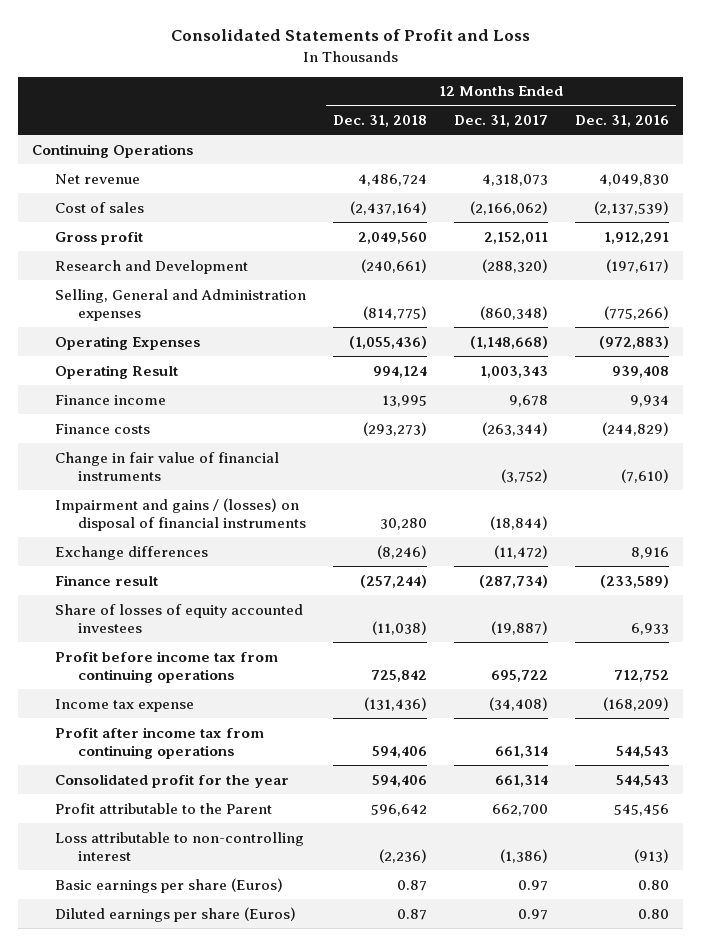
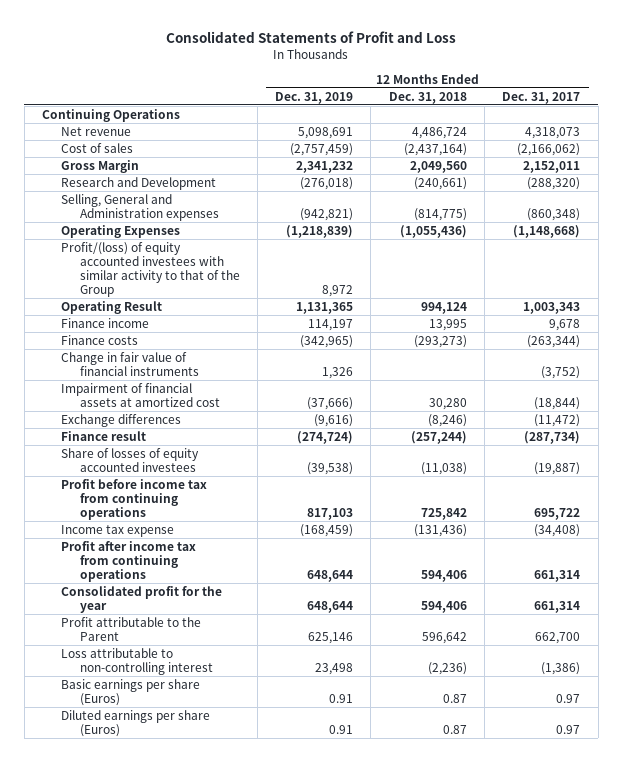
- | 12 Months Ended Dec. 31, 2018 | 12 Months Ended Dec. 31, 2017 | 12 Months Ended Dec. 31, 2016
+ | 12 Months Ended Dec. 31, 2019 | 12 Months Ended Dec. 31, 2018 | 12 Months Ended Dec. 31, 2017
- Gross profit | 2,049,560 | 2,152,011 | 1,912,291
+ Gross Margin | 2,341,232 | 2,049,560 | 2,152,011
+ Profit/(loss) of equity accounted investees with similar activity to that of the Group | 8,972 | |
- Impairment and gains / (losses) on disposal of financial instruments | 30,280 | (18,844) |
+ Impairment of financial assets at amortized cost | (37,666) | 30,280 | (18,844)

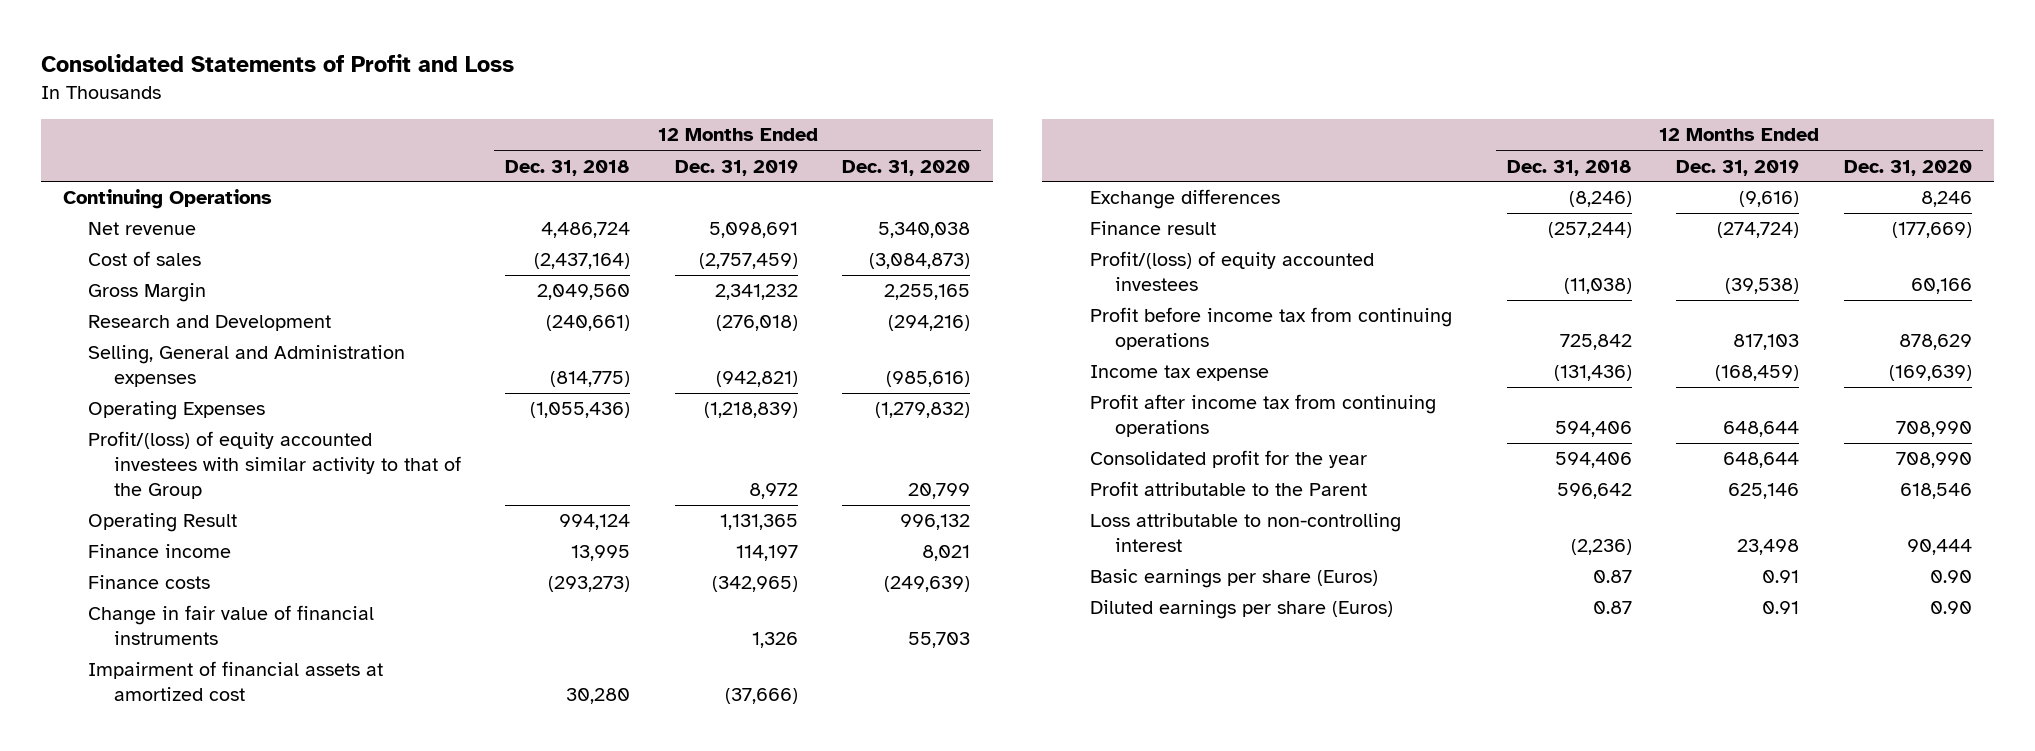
- | 12 Months Ended Dec. 31, 2019 | 12 Months Ended Dec. 31, 2018 | 12 Months Ended Dec. 31, 2017
+ | 12 Months Ended Dec. 31, 2018 | 12 Months Ended Dec. 31, 2019 | 12 Months Ended Dec. 31, 2020
- Share of losses of equity accounted investees | (39,538) | (11,038) | (19,887)
+ Profit/(loss) of equity accounted investees | (11,038) | (39,538) | 60,166

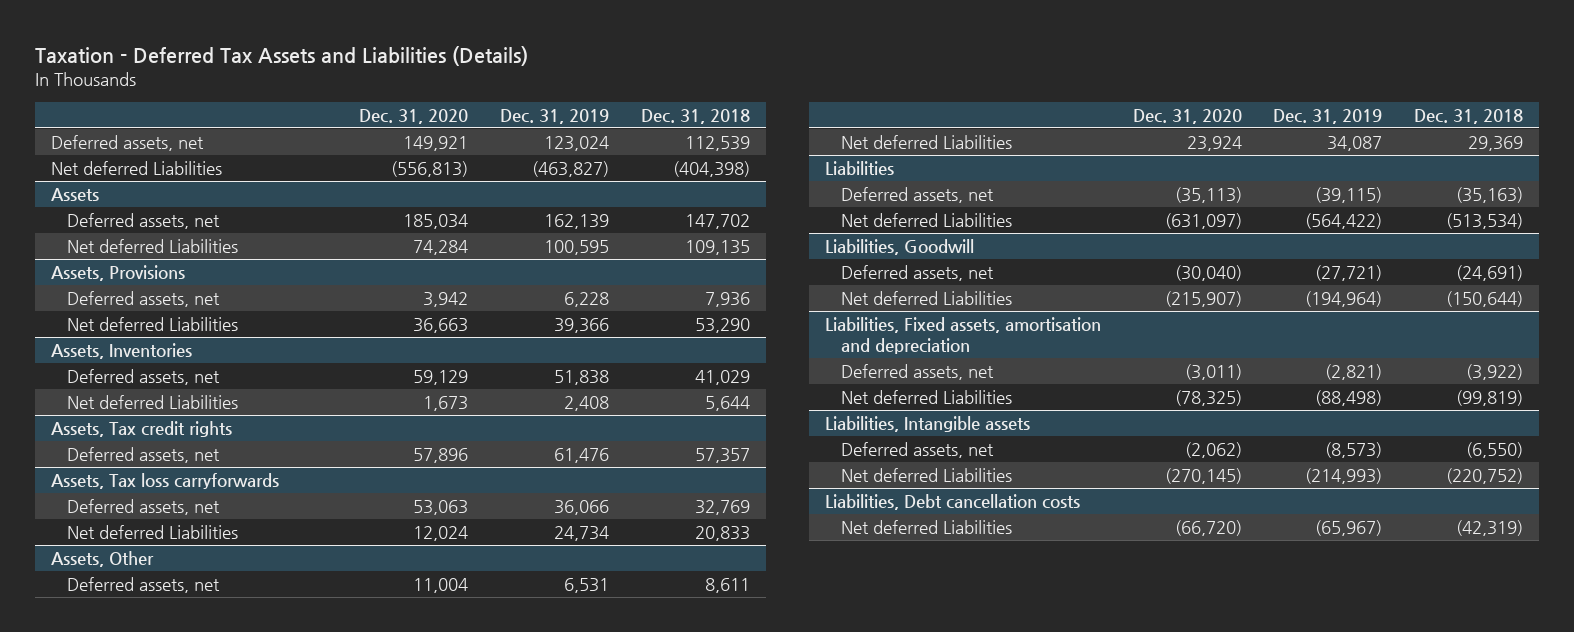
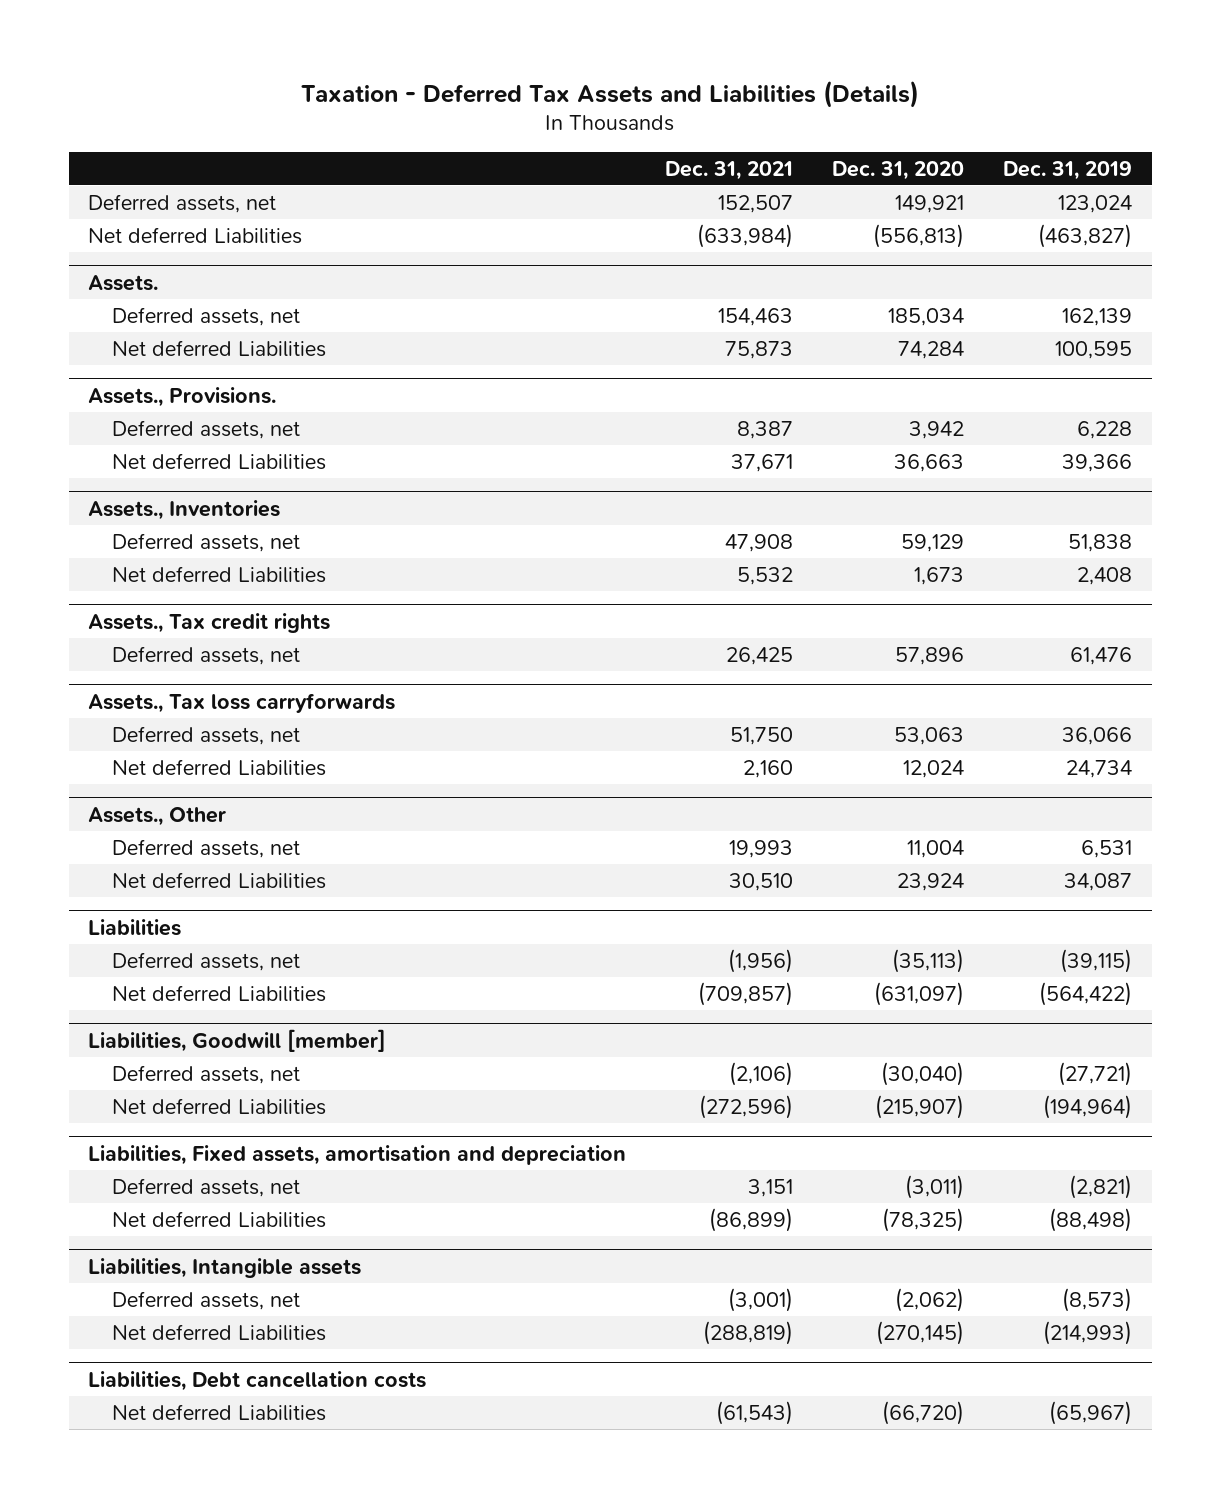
- | Dec. 31, 2020 | Dec. 31, 2019 | Dec. 31, 2018
+ | Dec. 31, 2021 | Dec. 31, 2020 | Dec. 31, 2019
- Assets
+ Assets.
- Assets, Provisions
+ Assets., Provisions.
- Assets, Inventories
+ Assets., Inventories
- Assets, Tax credit rights
+ Assets., Tax credit rights
- Assets, Tax loss carryforwards
+ Assets., Tax loss carryforwards
- Assets, Other
+ Assets., Other
- Liabilities, Goodwill
+ Liabilities, Goodwill [member]

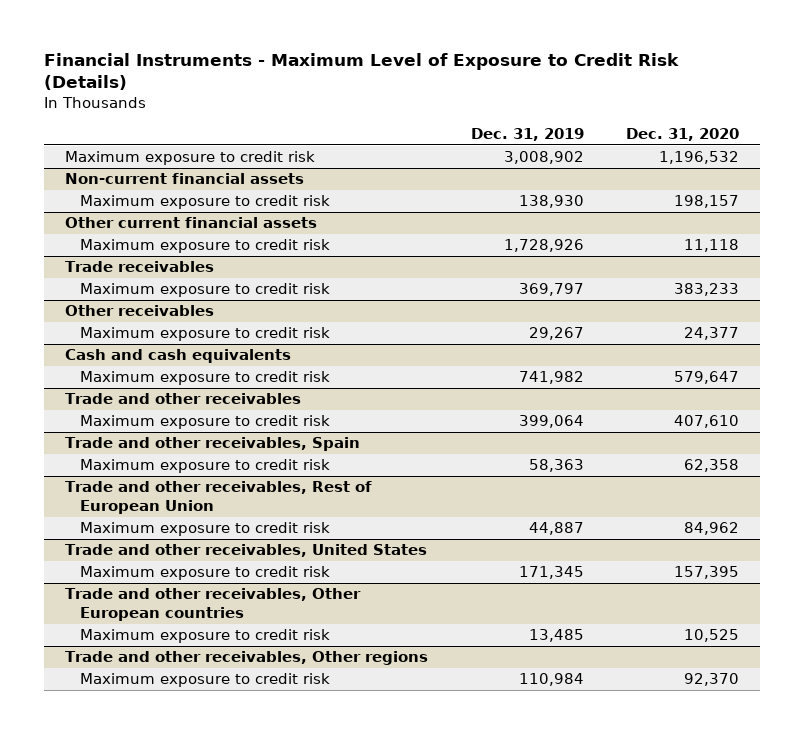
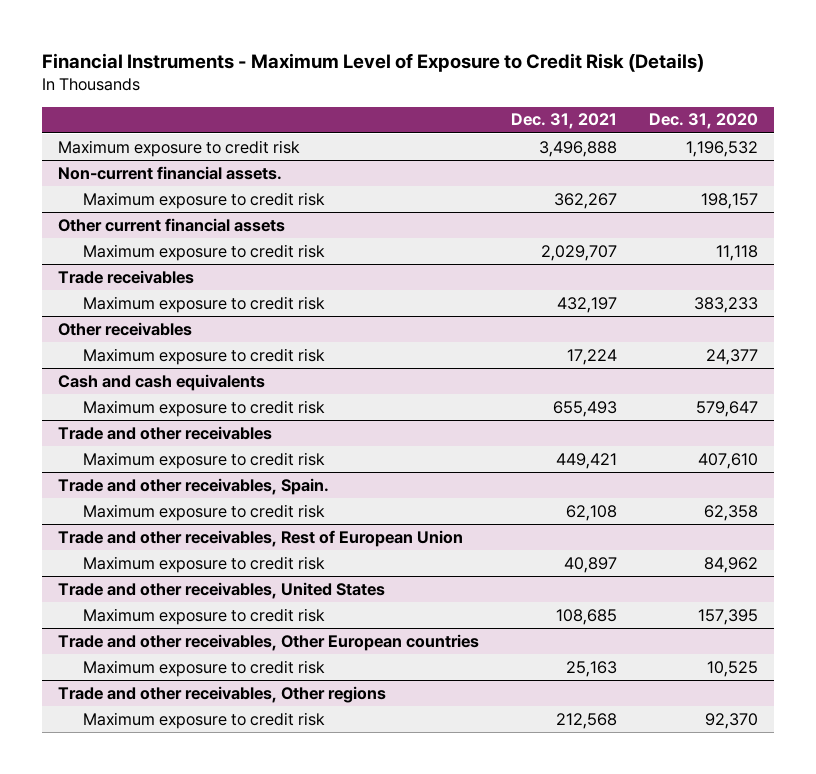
- | Dec. 31, 2019 | Dec. 31, 2020
+ | Dec. 31, 2021 | Dec. 31, 2020
- Non-current financial assets
+ Non-current financial assets.
- Trade and other receivables, Spain
+ Trade and other receivables, Spain.

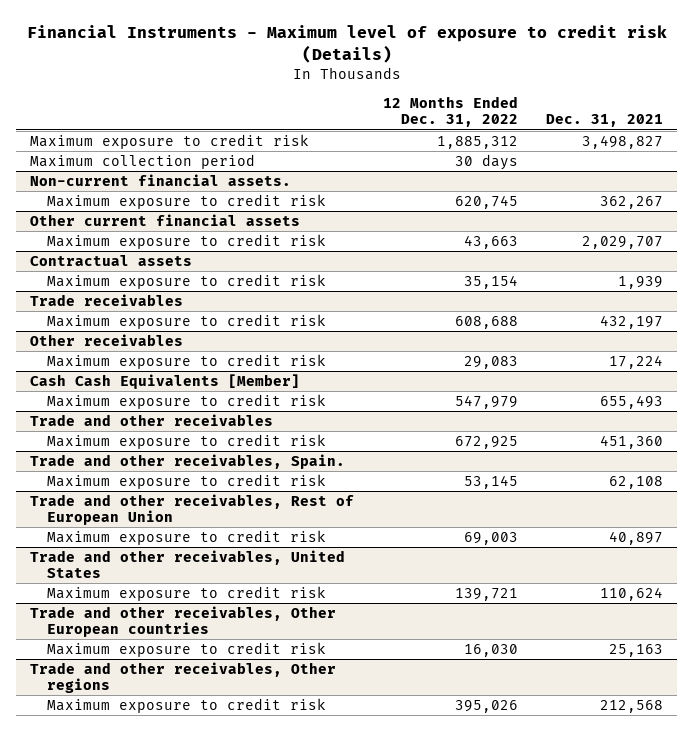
- Financial Instruments - Maximum Level of Exposure to Credit Risk (Details)
+ Financial Instruments - Maximum level of exposure to credit risk (Details)
- | Dec. 31, 2021 | Dec. 31, 2020
+ | 12 Months Ended Dec. 31, 2022 | Dec. 31, 2021
- Maximum exposure to credit risk | 3,496,888 | 1,196,532
+ Maximum exposure to credit risk | 1,885,312 | 3,498,827
+ Maximum collection period | 30 days |
+ Contractual assets
+ Maximum exposure to credit risk | 35,154 | 1,939
- Cash and cash equivalents
+ Cash Cash Equivalents [Member]
@ Trade and other receivables
- Maximum exposure to credit risk | 449,421 | 407,610
+ Maximum exposure to credit risk | 672,925 | 451,360
@ Trade and other receivables, United States
- Maximum exposure to credit risk | 108,685 | 157,395
+ Maximum exposure to credit risk | 139,721 | 110,624

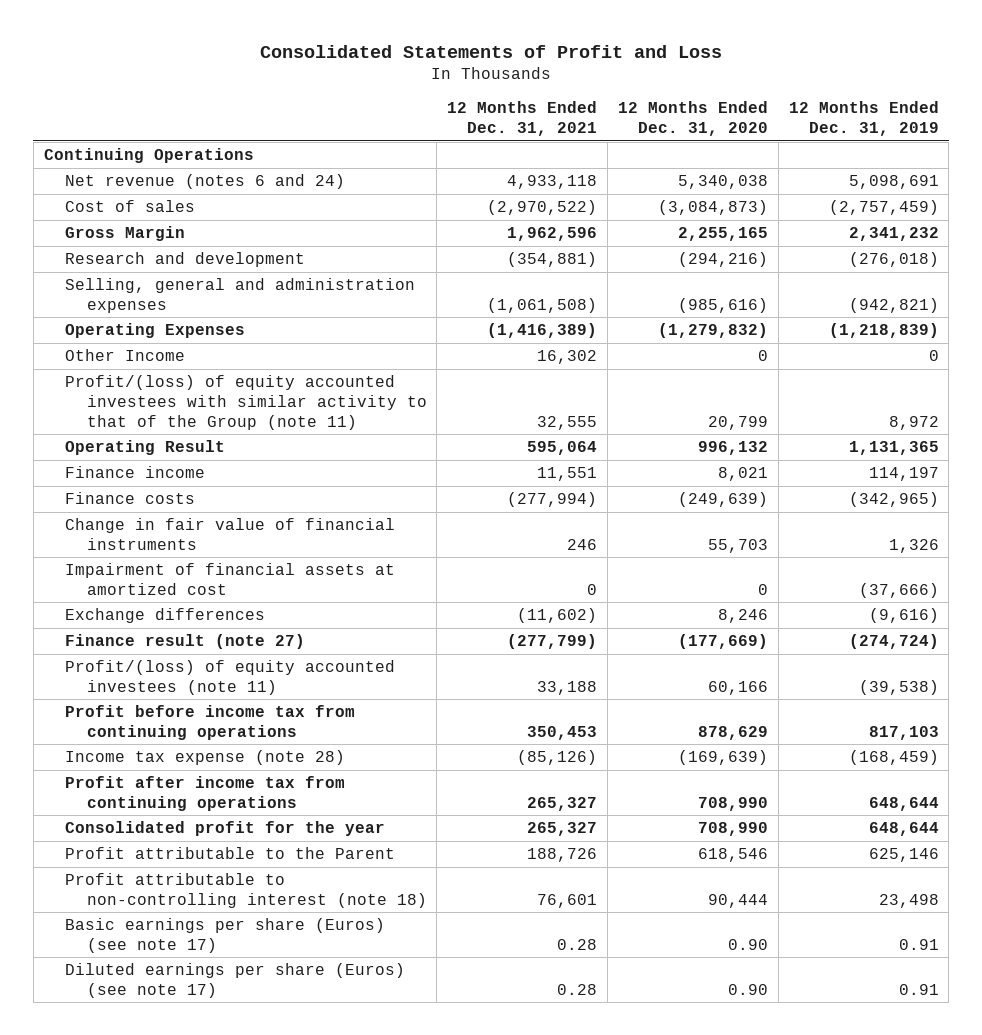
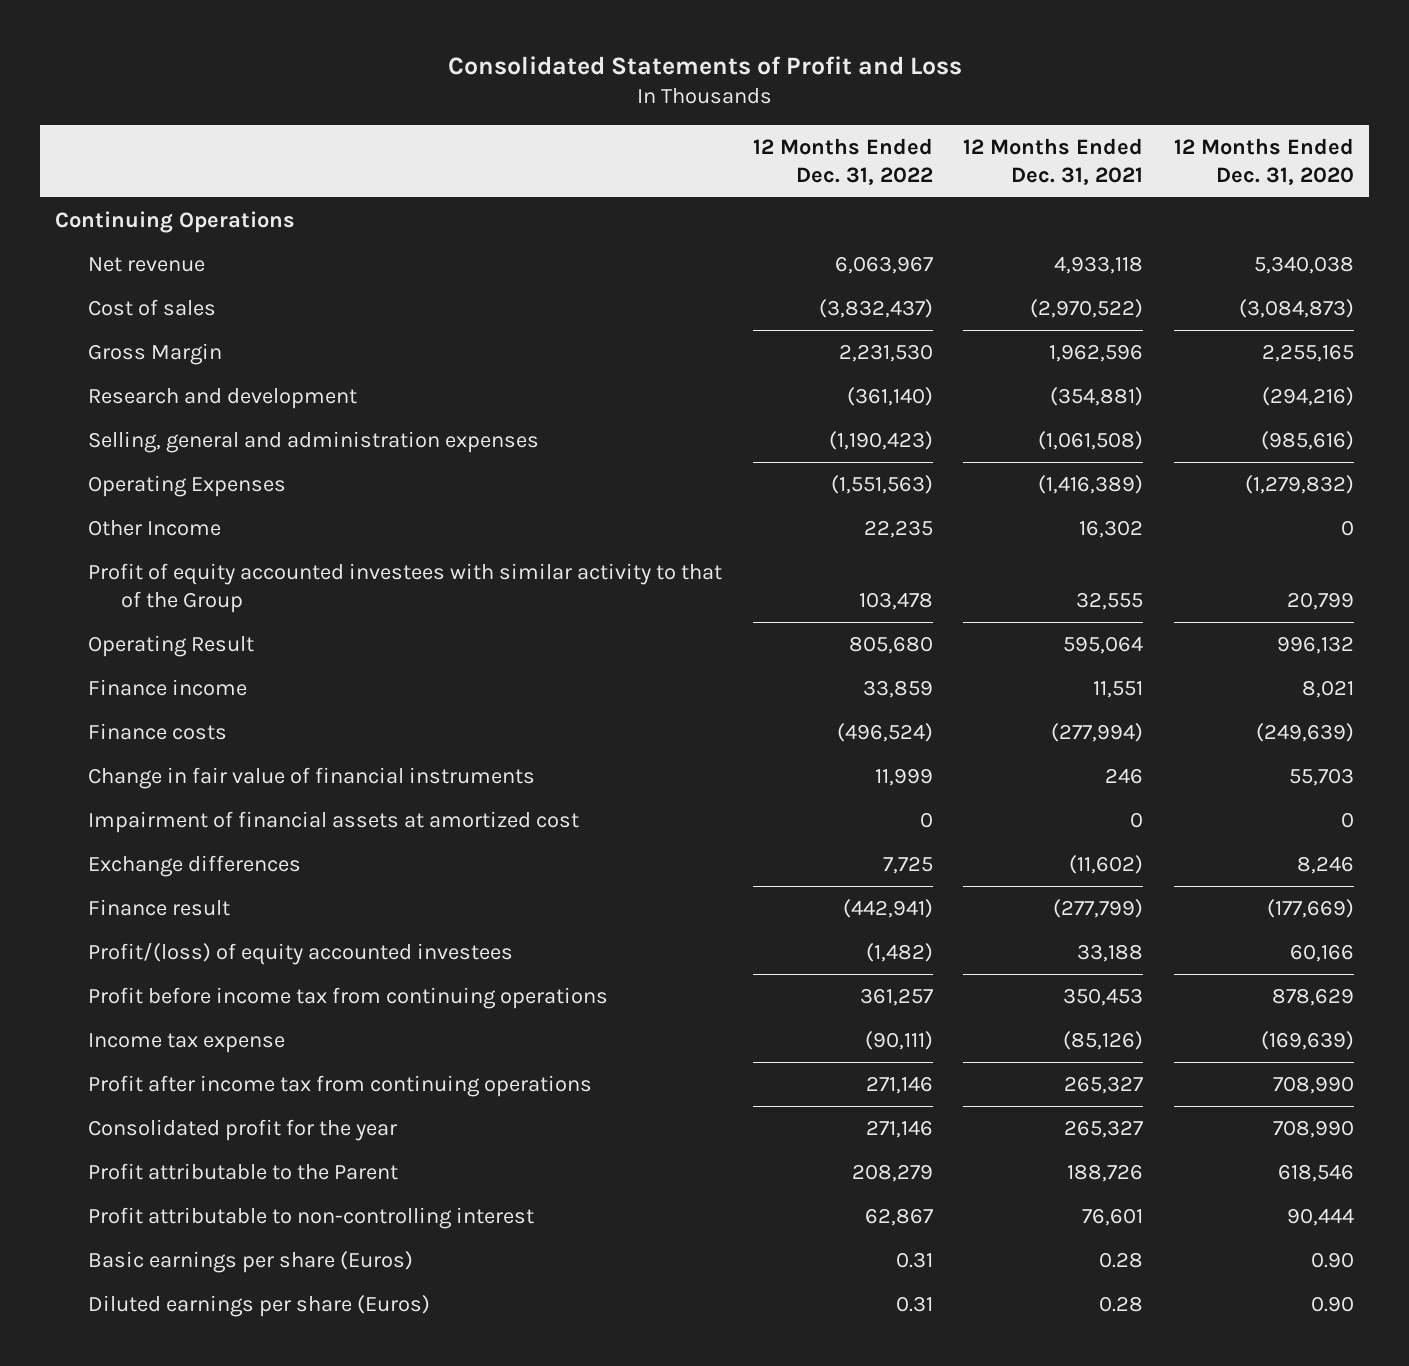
- | 12 Months Ended Dec. 31, 2021 | 12 Months Ended Dec. 31, 2020 | 12 Months Ended Dec. 31, 2019
+ | 12 Months Ended Dec. 31, 2022 | 12 Months Ended Dec. 31, 2021 | 12 Months Ended Dec. 31, 2020
- Net revenue (notes 6 and 24) | 4,933,118 | 5,340,038 | 5,098,691
+ Net revenue | 6,063,967 | 4,933,118 | 5,340,038
- Profit/(loss) of equity accounted investees with similar activity to that of the Group (note 11) | 32,555 | 20,799 | 8,972
+ Profit of equity accounted investees with similar activity to that of the Group | 103,478 | 32,555 | 20,799
- Finance result (note 27) | (277,799) | (177,669) | (274,724)
- Profit/(loss) of equity accounted investees (note 11) | 33,188 | 60,166 | (39,538)
+ Finance result | (442,941) | (277,799) | (177,669)
+ Profit/(loss) of equity accounted investees | (1,482) | 33,188 | 60,166
- Income tax expense (note 28) | (85,126) | (169,639) | (168,459)
+ Income tax expense | (90,111) | (85,126) | (169,639)
- Profit attributable to non-controlling interest (note 18) | 76,601 | 90,444 | 23,498
- Basic earnings per share (Euros) (see note 17) | 0.28 | 0.90 | 0.91
- Diluted earnings per share (Euros) (see note 17) | 0.28 | 0.90 | 0.91
+ Profit attributable to non-controlling interest | 62,867 | 76,601 | 90,444
+ Basic earnings per share (Euros) | 0.31 | 0.28 | 0.90
+ Diluted earnings per share (Euros) | 0.31 | 0.28 | 0.90

